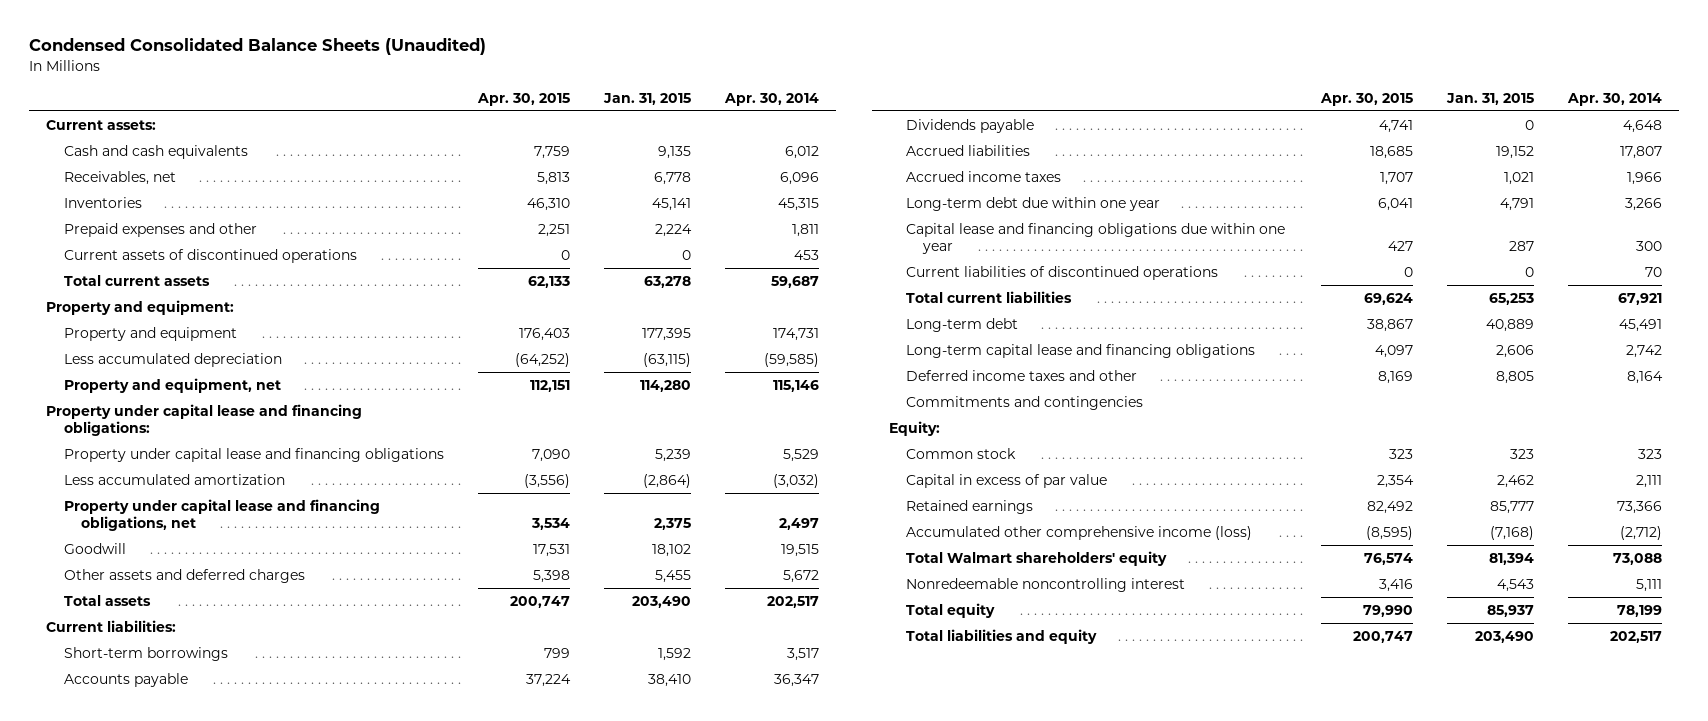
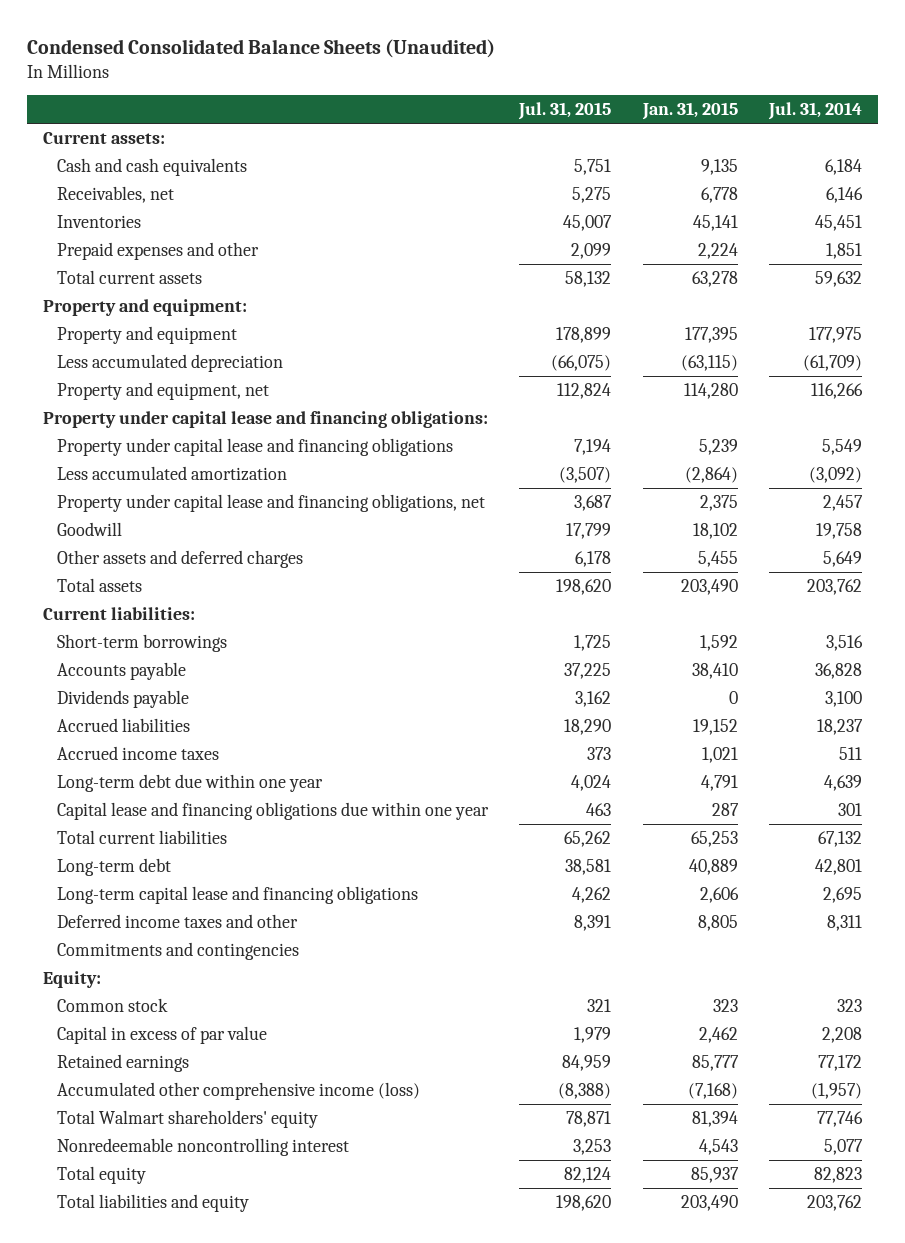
- | Apr. 30, 2015 | Jan. 31, 2015 | Apr. 30, 2014
+ | Jul. 31, 2015 | Jan. 31, 2015 | Jul. 31, 2014
- Current assets of discontinued operations | 0 | 0 | 453
- Current liabilities of discontinued operations | 0 | 0 | 70

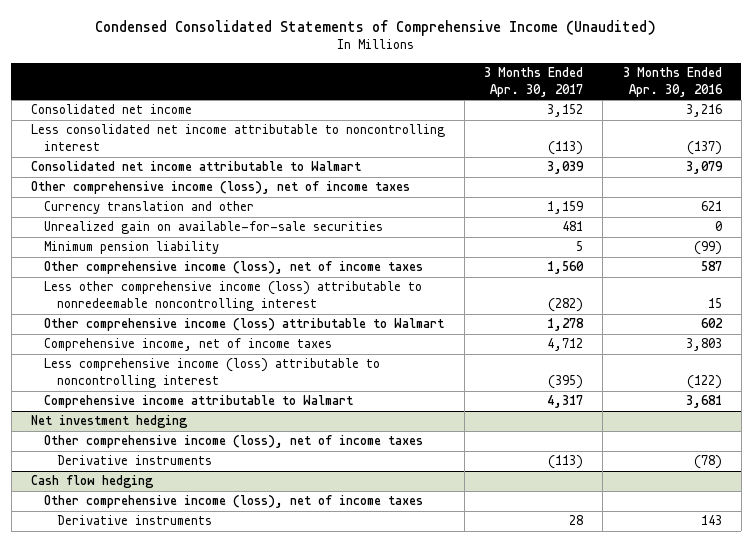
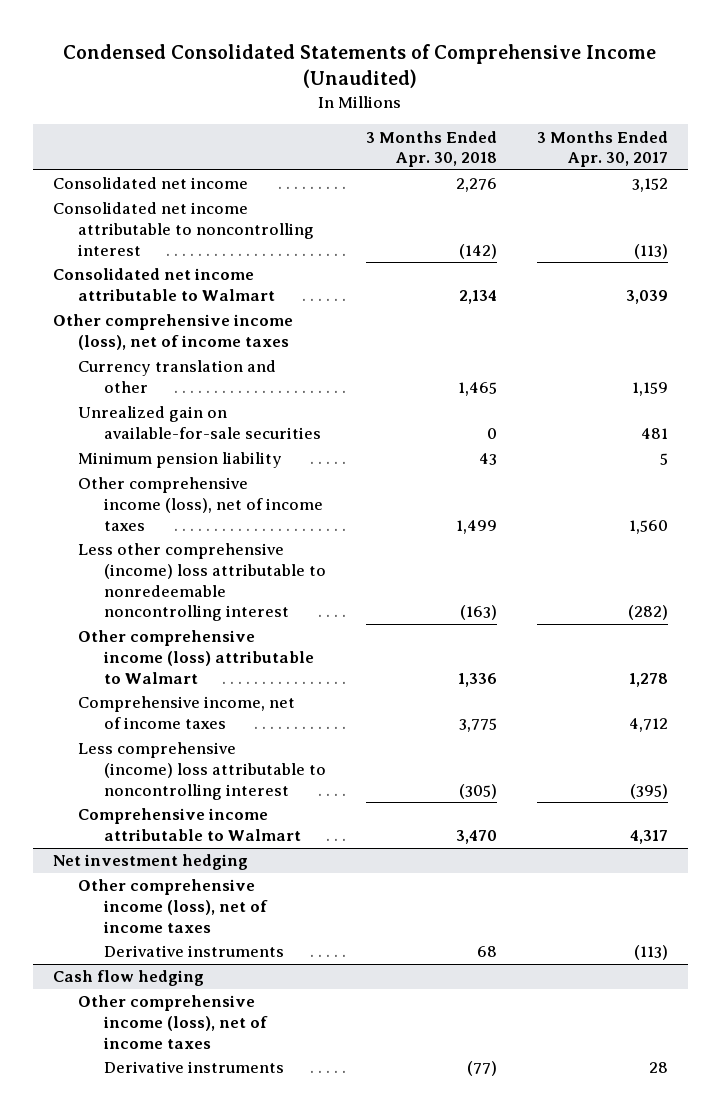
- | 3 Months Ended Apr. 30, 2017 | 3 Months Ended Apr. 30, 2016
+ | 3 Months Ended Apr. 30, 2018 | 3 Months Ended Apr. 30, 2017
- Less consolidated net income attributable to noncontrolling interest | (113) | (137)
+ Consolidated net income attributable to noncontrolling interest | (142) | (113)
- Less other comprehensive income (loss) attributable to nonredeemable noncontrolling interest | (282) | 15
+ Less other comprehensive (income) loss attributable to nonredeemable noncontrolling interest | (163) | (282)
- Less comprehensive income (loss) attributable to noncontrolling interest | (395) | (122)
+ Less comprehensive (income) loss attributable to noncontrolling interest | (305) | (395)

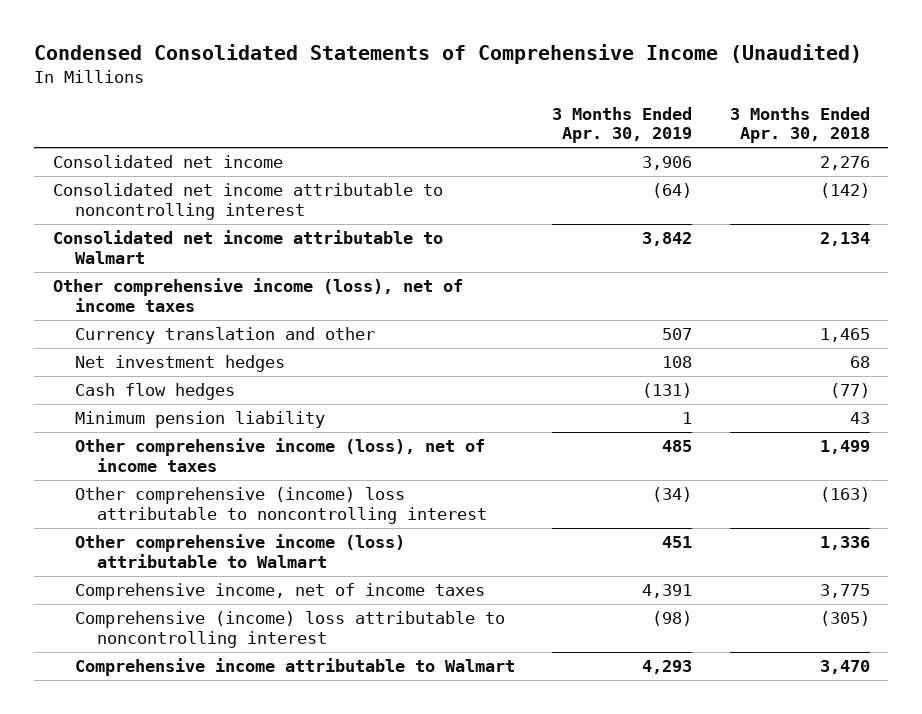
- | 3 Months Ended Apr. 30, 2018 | 3 Months Ended Apr. 30, 2017
+ | 3 Months Ended Apr. 30, 2019 | 3 Months Ended Apr. 30, 2018
- Unrealized gain on available-for-sale securities | 0 | 481
+ Net investment hedges | 108 | 68
+ Cash flow hedges | (131) | (77)
- Less other comprehensive (income) loss attributable to nonredeemable noncontrolling interest | (163) | (282)
+ Other comprehensive (income) loss attributable to noncontrolling interest | (34) | (163)
- Less comprehensive (income) loss attributable to noncontrolling interest | (305) | (395)
+ Comprehensive (income) loss attributable to noncontrolling interest | (98) | (305)
- Net investment hedging
- Other comprehensive income (loss), net of income taxes
- Derivative instruments | 68 | (113)
- Cash flow hedging
- Other comprehensive income (loss), net of income taxes
- Derivative instruments | (77) | 28

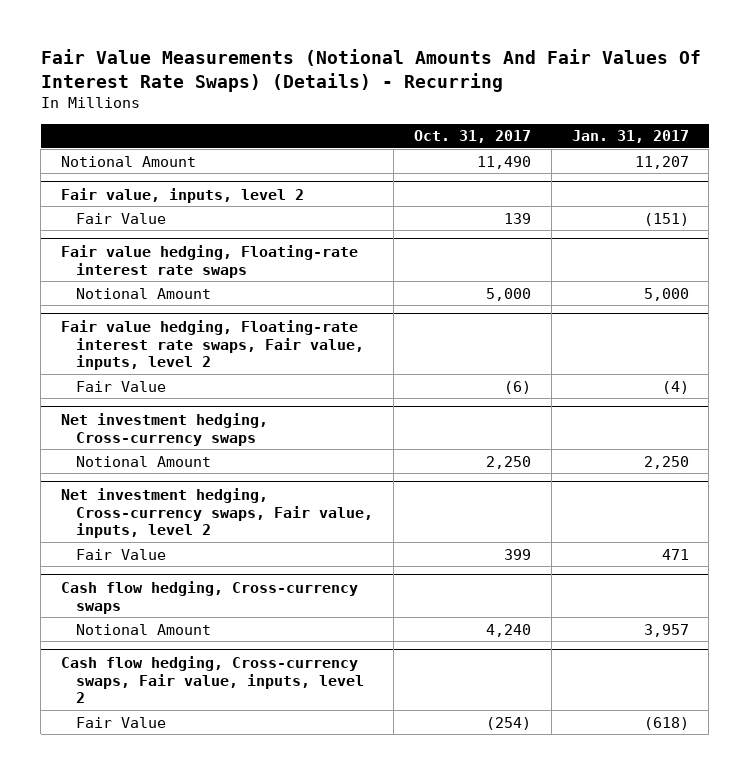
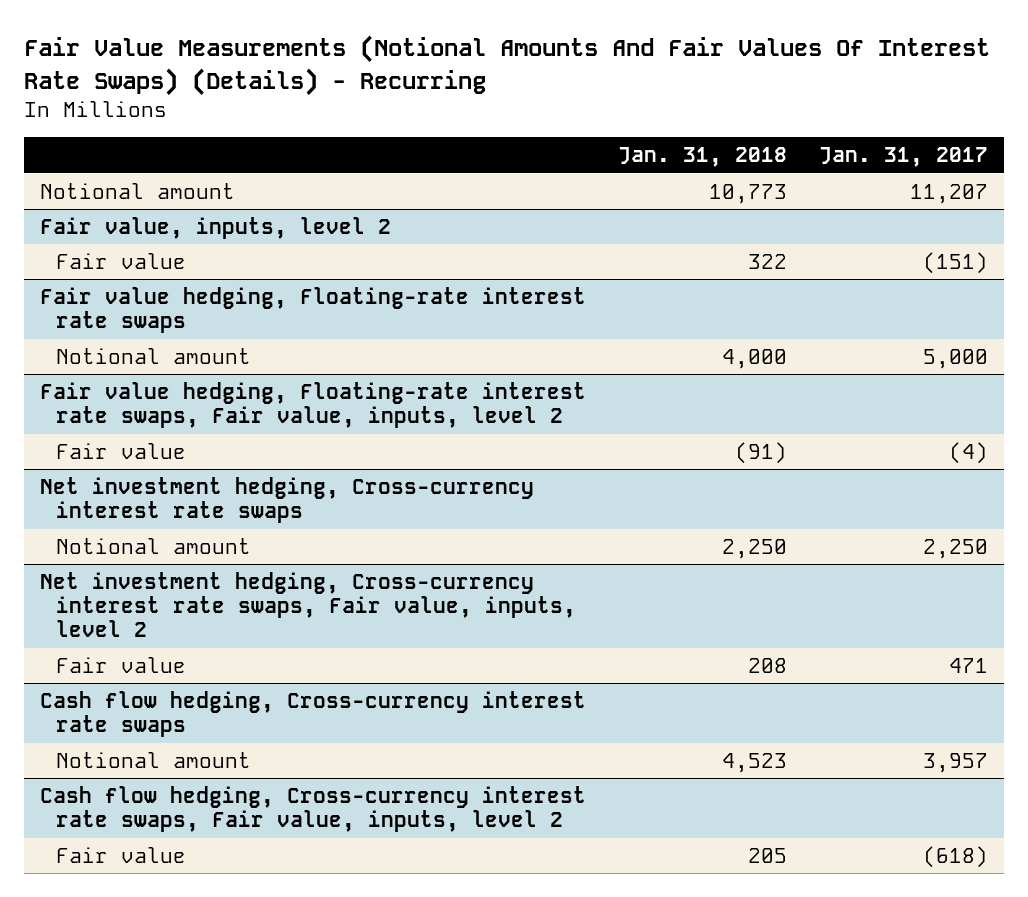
- | Oct. 31, 2017 | Jan. 31, 2017
+ | Jan. 31, 2018 | Jan. 31, 2017
- Notional Amount | 11,490 | 11,207
+ Notional amount | 10,773 | 11,207
@ Fair value, inputs, level 2
- Fair Value | 139 | (151)
+ Fair value | 322 | (151)
@ Fair value hedging, Floating-rate interest rate swaps
- Notional Amount | 5,000 | 5,000
+ Notional amount | 4,000 | 5,000
@ Fair value hedging, Floating-rate interest rate swaps, Fair value, inputs, level 2
- Fair Value | (6) | (4)
- Net investment hedging, Cross-currency swaps
- Notional Amount | 2,250 | 2,250
- Net investment hedging, Cross-currency swaps, Fair value, inputs, level 2
- Fair Value | 399 | 471
- Cash flow hedging, Cross-currency swaps
- Notional Amount | 4,240 | 3,957
- Cash flow hedging, Cross-currency swaps, Fair value, inputs, level 2
- Fair Value | (254) | (618)
@ Fair value hedging, Floating-rate interest rate swaps, Fair value, inputs, level 2
+ Fair value | (91) | (4)
+ Net investment hedging, Cross-currency interest rate swaps
+ Notional amount | 2,250 | 2,250
+ Net investment hedging, Cross-currency interest rate swaps, Fair value, inputs, level 2
+ Fair value | 208 | 471
+ Cash flow hedging, Cross-currency interest rate swaps
+ Notional amount | 4,523 | 3,957
+ Cash flow hedging, Cross-currency interest rate swaps, Fair value, inputs, level 2
+ Fair value | 205 | (618)

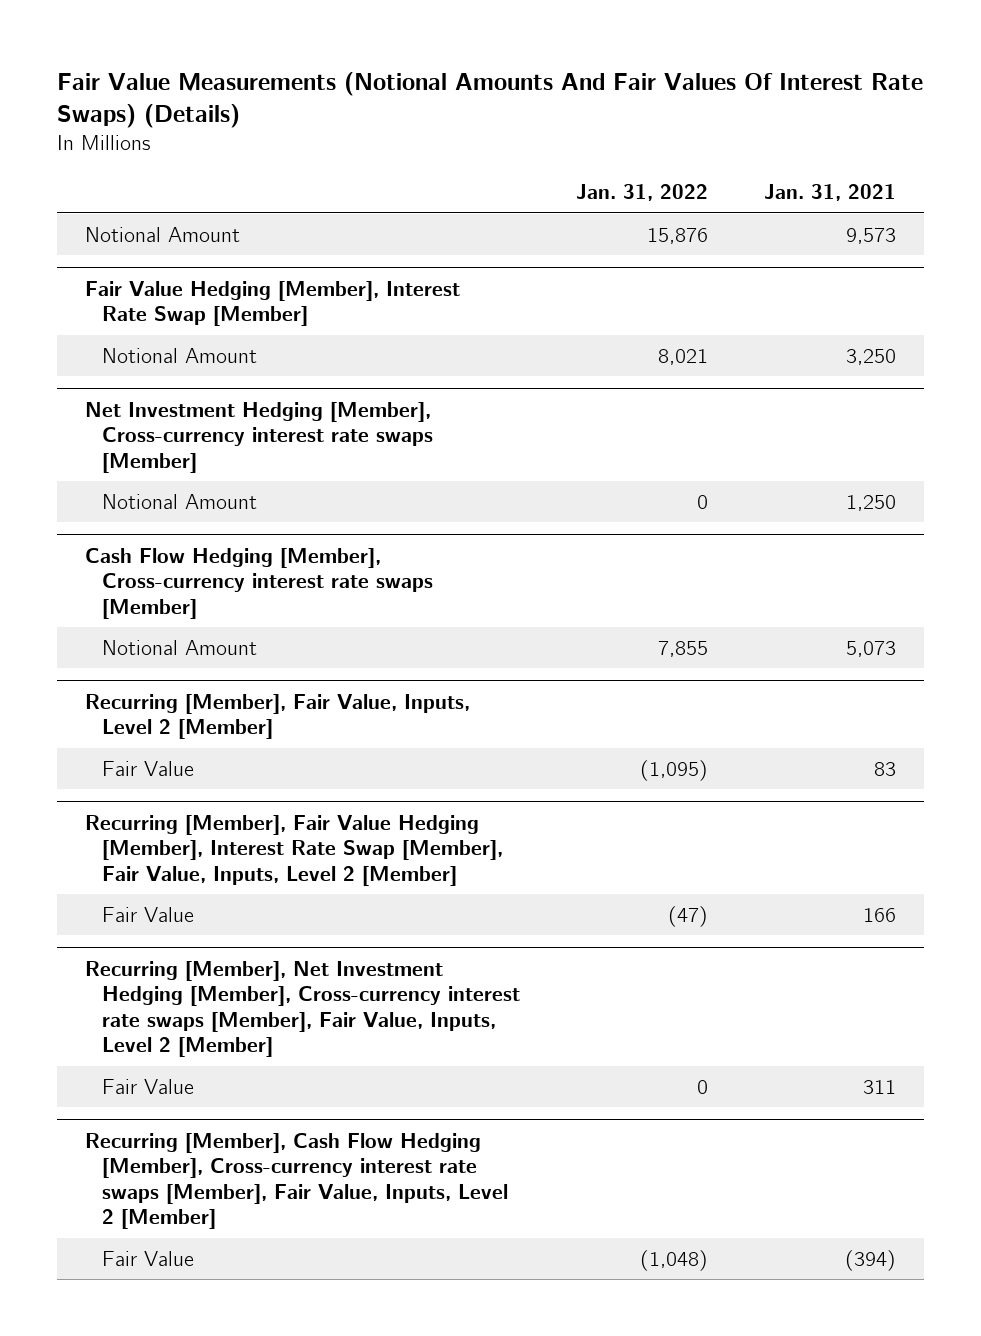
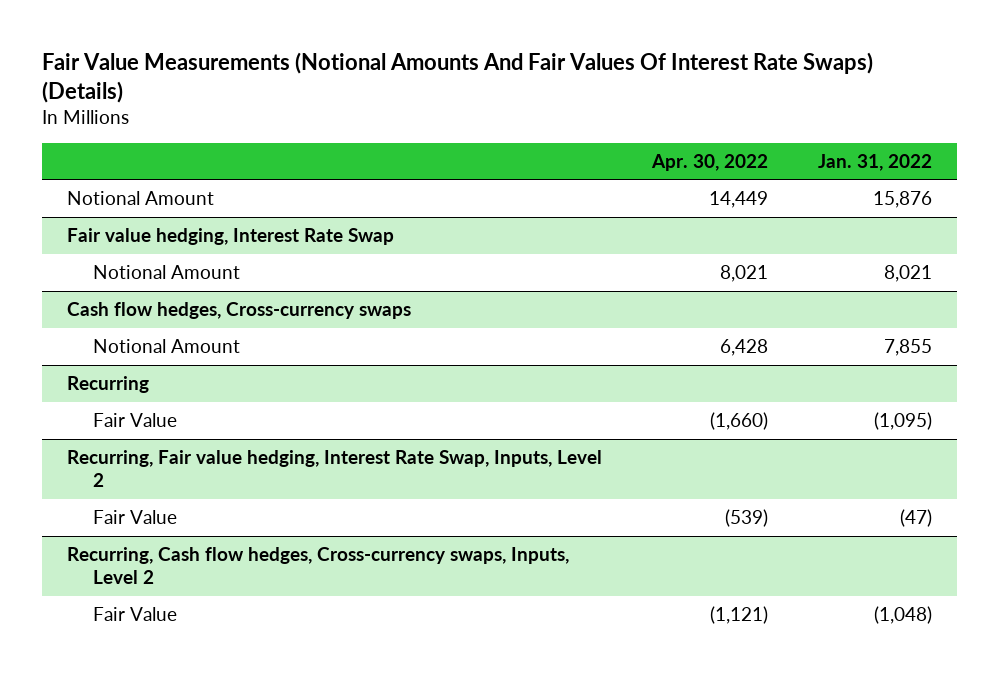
- | Jan. 31, 2022 | Jan. 31, 2021
+ | Apr. 30, 2022 | Jan. 31, 2022
- Fair Value Hedging [Member], Interest Rate Swap [Member]
+ Fair value hedging, Interest Rate Swap
- Net Investment Hedging [Member], Cross-currency interest rate swaps [Member]
- Notional Amount | 0 | 1,250
- Cash Flow Hedging [Member], Cross-currency interest rate swaps [Member]
+ Cash flow hedges, Cross-currency swaps
- Recurring [Member], Fair Value, Inputs, Level 2 [Member]
+ Recurring
- Recurring [Member], Fair Value Hedging [Member], Interest Rate Swap [Member], Fair Value, Inputs, Level 2 [Member]
+ Recurring, Fair value hedging, Interest Rate Swap, Inputs, Level 2
- Recurring [Member], Net Investment Hedging [Member], Cross-currency interest rate swaps [Member], Fair Value, Inputs, Level 2 [Member]
- Fair Value | 0 | 311
- Recurring [Member], Cash Flow Hedging [Member], Cross-currency interest rate swaps [Member], Fair Value, Inputs, Level 2 [Member]
+ Recurring, Cash flow hedges, Cross-currency swaps, Inputs, Level 2

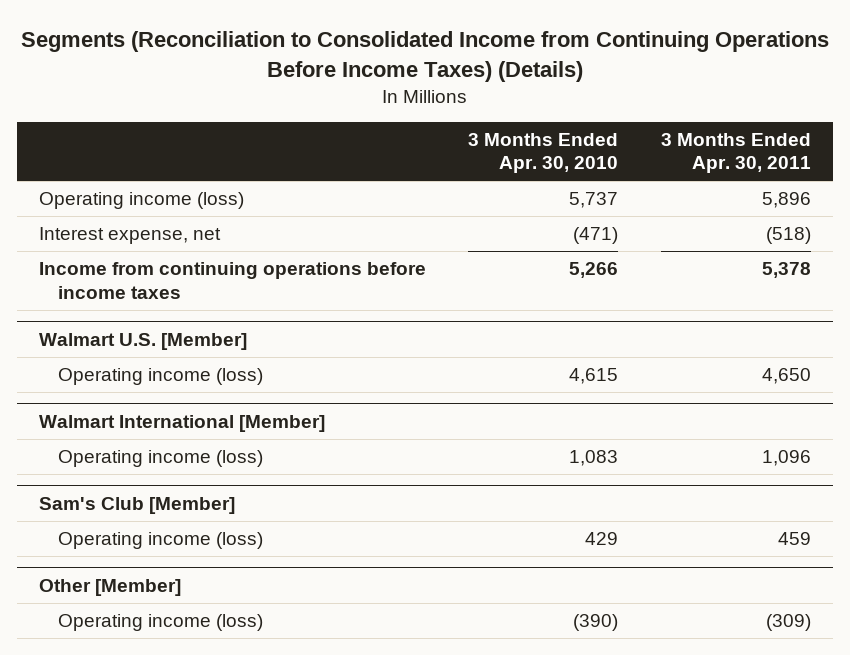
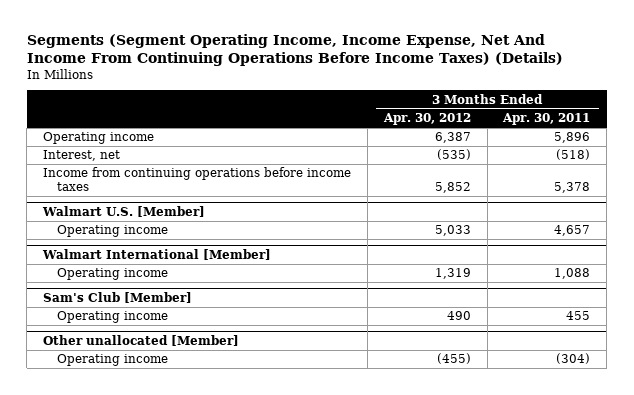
- Segments (Reconciliation to Consolidated Income from Continuing Operations Before Income Taxes) (Details)
+ Segments (Segment Operating Income, Income Expense, Net And Income From Continuing Operations Before Income Taxes) (Details)
- | 3 Months Ended Apr. 30, 2010 | 3 Months Ended Apr. 30, 2011
+ | 3 Months Ended Apr. 30, 2012 | 3 Months Ended Apr. 30, 2011
- Operating income (loss) | 5,737 | 5,896
- Interest expense, net | (471) | (518)
+ Operating income | 6,387 | 5,896
+ Interest, net | (535) | (518)
@ Walmart U.S. [Member]
- Operating income (loss) | 4,615 | 4,650
+ Operating income | 5,033 | 4,657
@ Walmart International [Member]
- Operating income (loss) | 1,083 | 1,096
+ Operating income | 1,319 | 1,088
@ Sam's Club [Member]
- Operating income (loss) | 429 | 459
- Other [Member]
- Operating income (loss) | (390) | (309)
@ Sam's Club [Member]
+ Operating income | 490 | 455
+ Other unallocated [Member]
+ Operating income | (455) | (304)

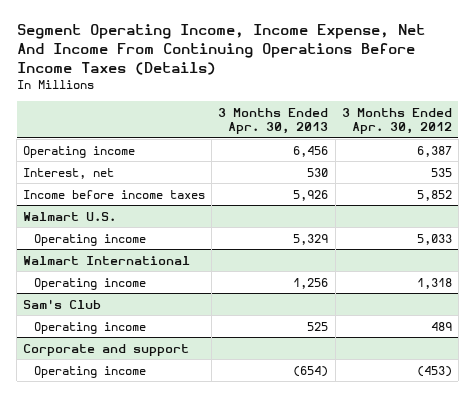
- Segments (Segment Operating Income, Income Expense, Net And Income From Continuing Operations Before Income Taxes) (Details)
+ Segment Operating Income, Income Expense, Net And Income From Continuing Operations Before Income Taxes (Details)
- | 3 Months Ended Apr. 30, 2012 | 3 Months Ended Apr. 30, 2011
+ | 3 Months Ended Apr. 30, 2013 | 3 Months Ended Apr. 30, 2012
- Interest, net | (535) | (518)
- Income from continuing operations before income taxes | 5,852 | 5,378
- Walmart U.S. [Member]
+ Interest, net | 530 | 535
+ Income before income taxes | 5,926 | 5,852
+ Walmart U.S.
- Walmart International [Member]
- Operating income | 1,319 | 1,088
- Sam's Club [Member]
- Operating income | 490 | 455
- Other unallocated [Member]
- Operating income | (455) | (304)
+ Walmart International
+ Operating income | 1,256 | 1,318
+ Sam's Club
+ Operating income | 525 | 489
+ Corporate and support
+ Operating income | (654) | (453)

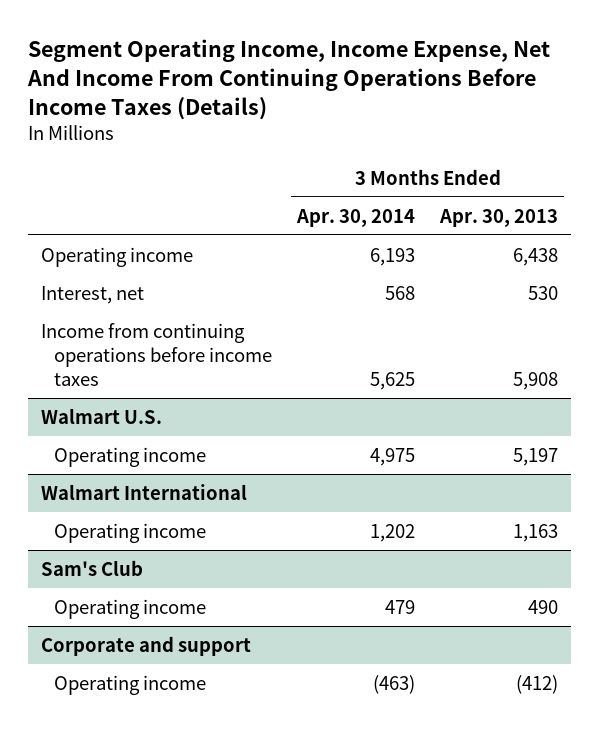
- | 3 Months Ended Apr. 30, 2013 | 3 Months Ended Apr. 30, 2012
+ | 3 Months Ended Apr. 30, 2014 | 3 Months Ended Apr. 30, 2013
- Operating income | 6,456 | 6,387
+ Operating income | 6,193 | 6,438
- Income before income taxes | 5,926 | 5,852
+ Income from continuing operations before income taxes | 5,625 | 5,908
@ Walmart U.S.
- Operating income | 5,329 | 5,033
+ Operating income | 4,975 | 5,197
@ Walmart International
- Operating income | 1,256 | 1,318
+ Operating income | 1,202 | 1,163
@ Sam's Club
- Operating income | 525 | 489
+ Operating income | 479 | 490
@ Corporate and support
- Operating income | (654) | (453)
+ Operating income | (463) | (412)

